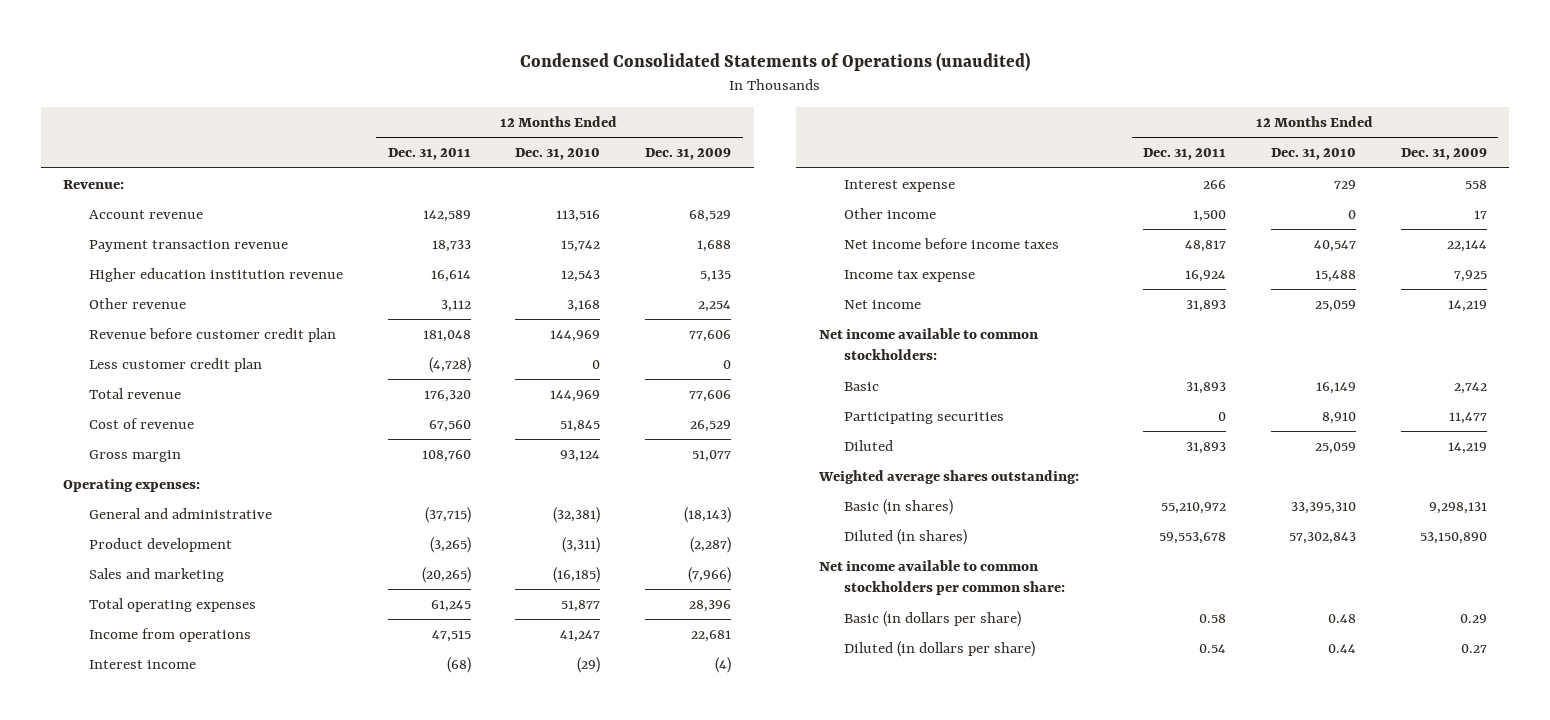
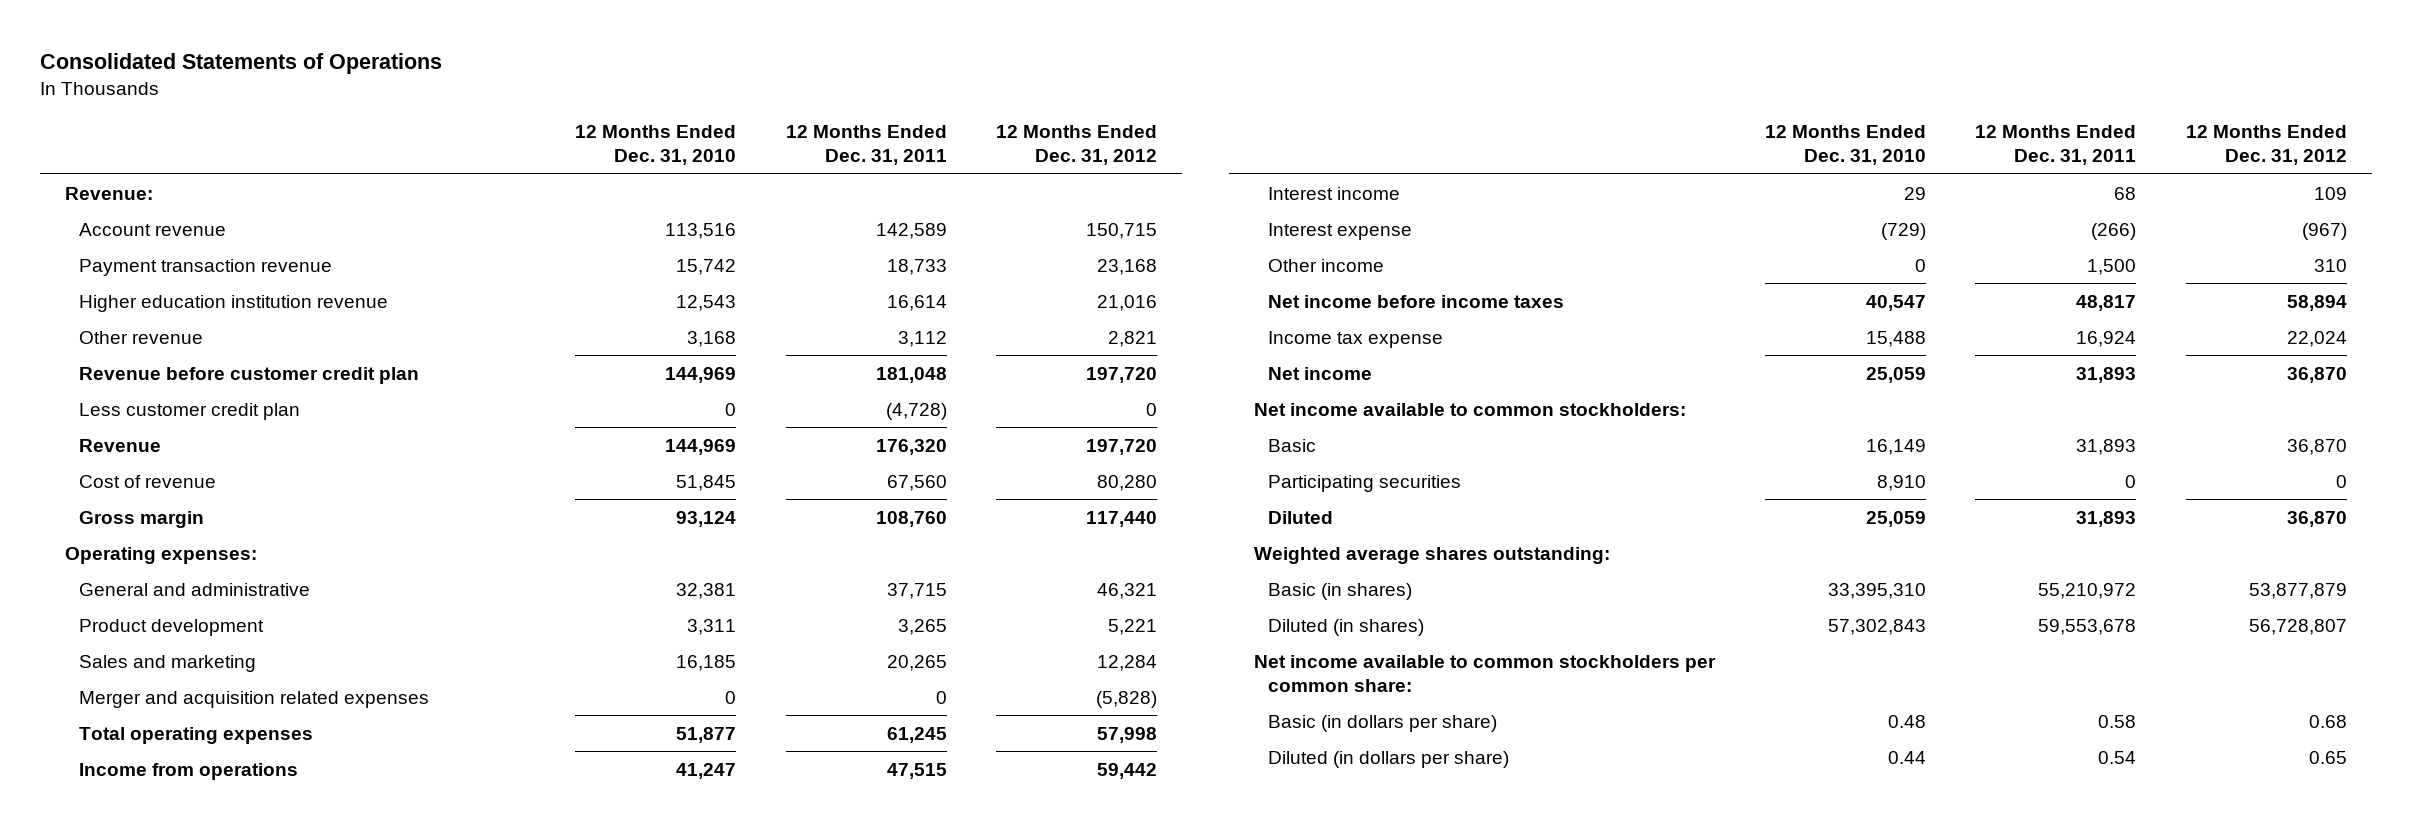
- Condensed Consolidated Statements of Operations (unaudited)
+ Consolidated Statements of Operations
- | 12 Months Ended Dec. 31, 2011 | 12 Months Ended Dec. 31, 2010 | 12 Months Ended Dec. 31, 2009
+ | 12 Months Ended Dec. 31, 2010 | 12 Months Ended Dec. 31, 2011 | 12 Months Ended Dec. 31, 2012
- Total revenue | 176,320 | 144,969 | 77,606
+ Revenue | 144,969 | 176,320 | 197,720
- General and administrative | (37,715) | (32,381) | (18,143)
- Product development | (3,265) | (3,311) | (2,287)
- Sales and marketing | (20,265) | (16,185) | (7,966)
+ General and administrative | 32,381 | 37,715 | 46,321
+ Product development | 3,311 | 3,265 | 5,221
+ Sales and marketing | 16,185 | 20,265 | 12,284
+ Merger and acquisition related expenses | 0 | 0 | (5,828)
- Interest income | (68) | (29) | (4)
- Interest expense | 266 | 729 | 558
+ Interest income | 29 | 68 | 109
+ Interest expense | (729) | (266) | (967)

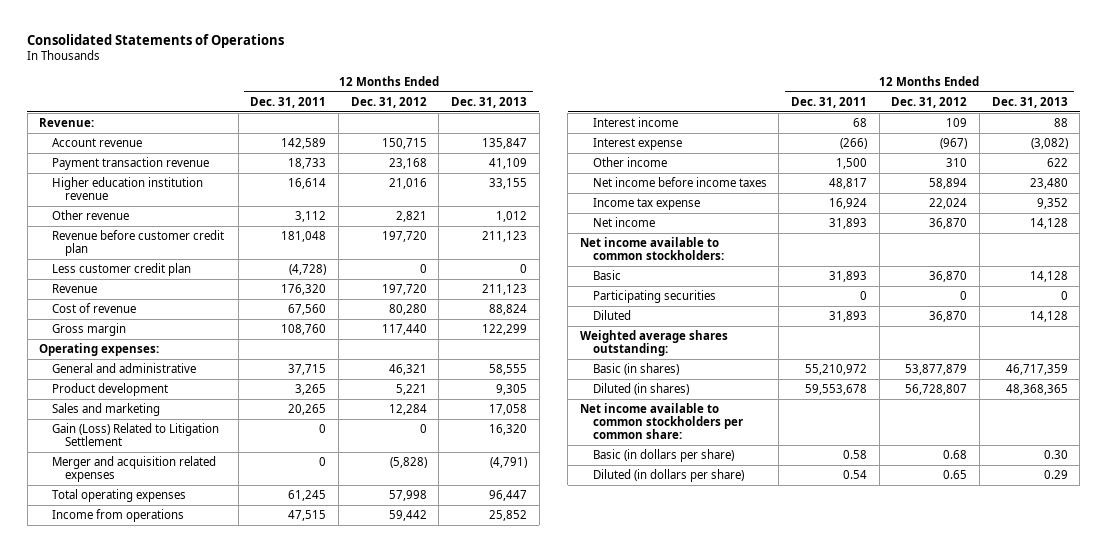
- | 12 Months Ended Dec. 31, 2010 | 12 Months Ended Dec. 31, 2011 | 12 Months Ended Dec. 31, 2012
+ | 12 Months Ended Dec. 31, 2011 | 12 Months Ended Dec. 31, 2012 | 12 Months Ended Dec. 31, 2013
+ Gain (Loss) Related to Litigation Settlement | 0 | 0 | 16,320

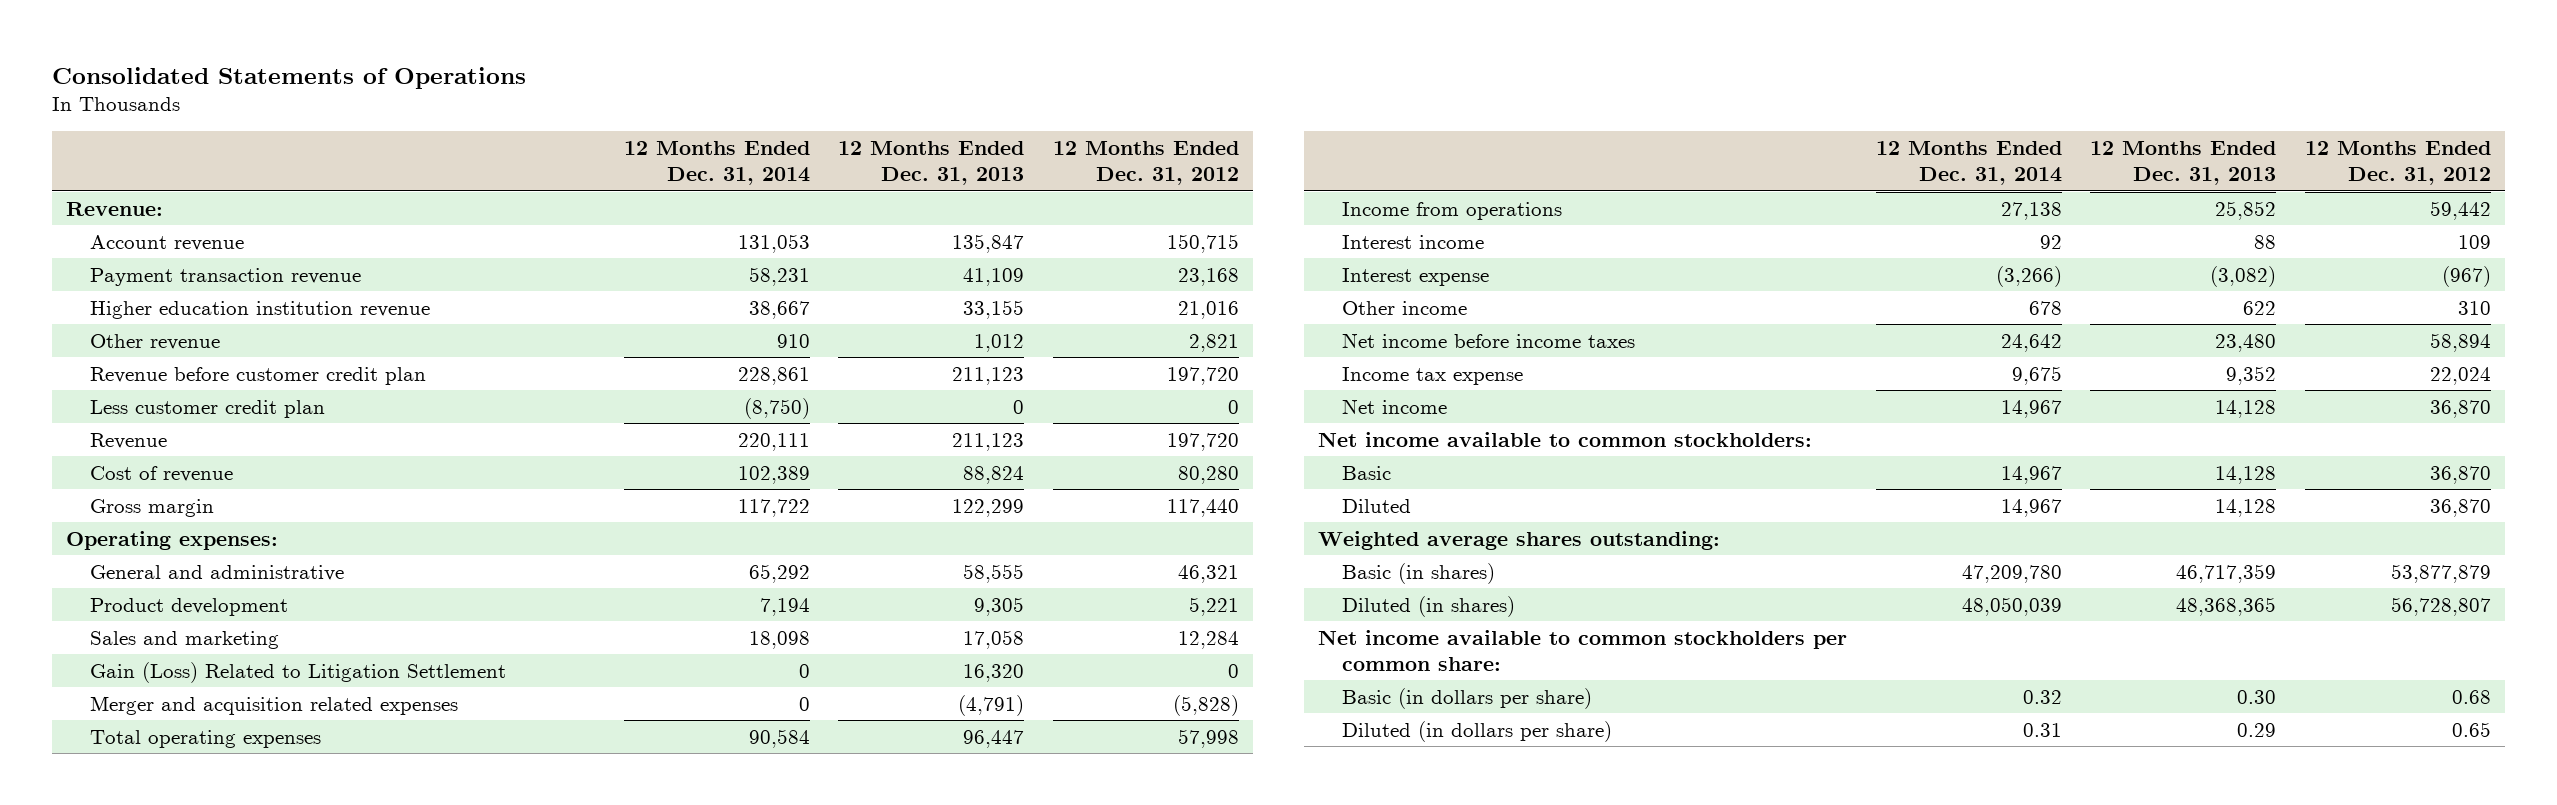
- | 12 Months Ended Dec. 31, 2011 | 12 Months Ended Dec. 31, 2012 | 12 Months Ended Dec. 31, 2013
+ | 12 Months Ended Dec. 31, 2014 | 12 Months Ended Dec. 31, 2013 | 12 Months Ended Dec. 31, 2012
- Participating securities | 0 | 0 | 0

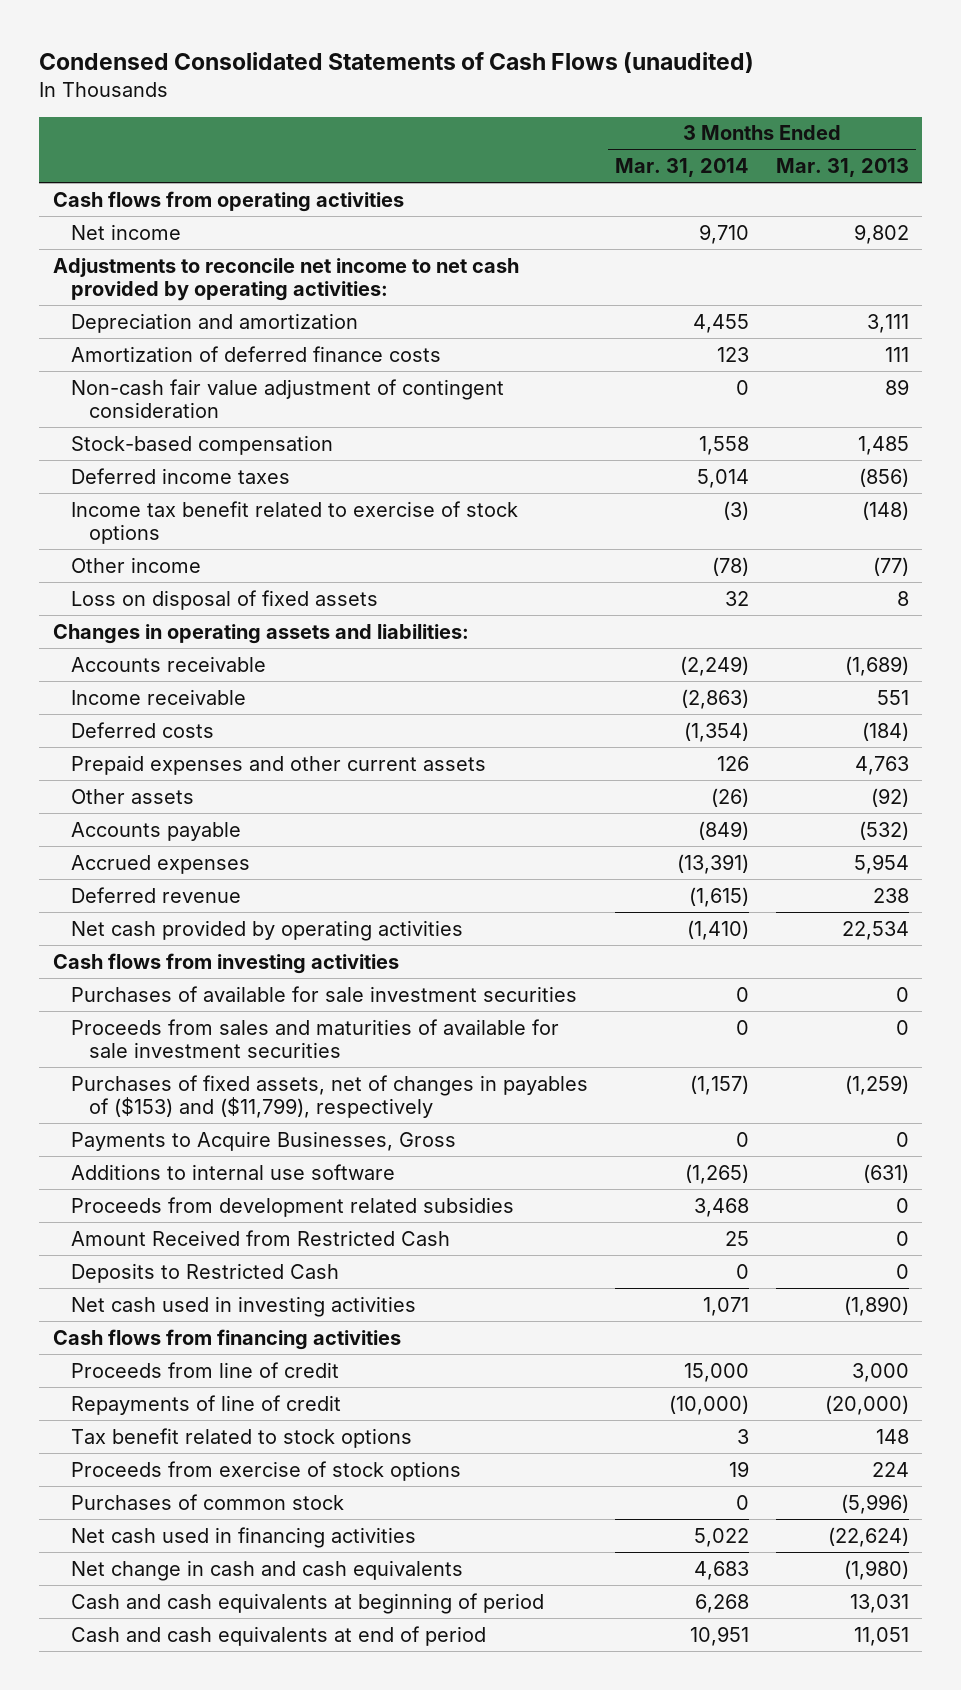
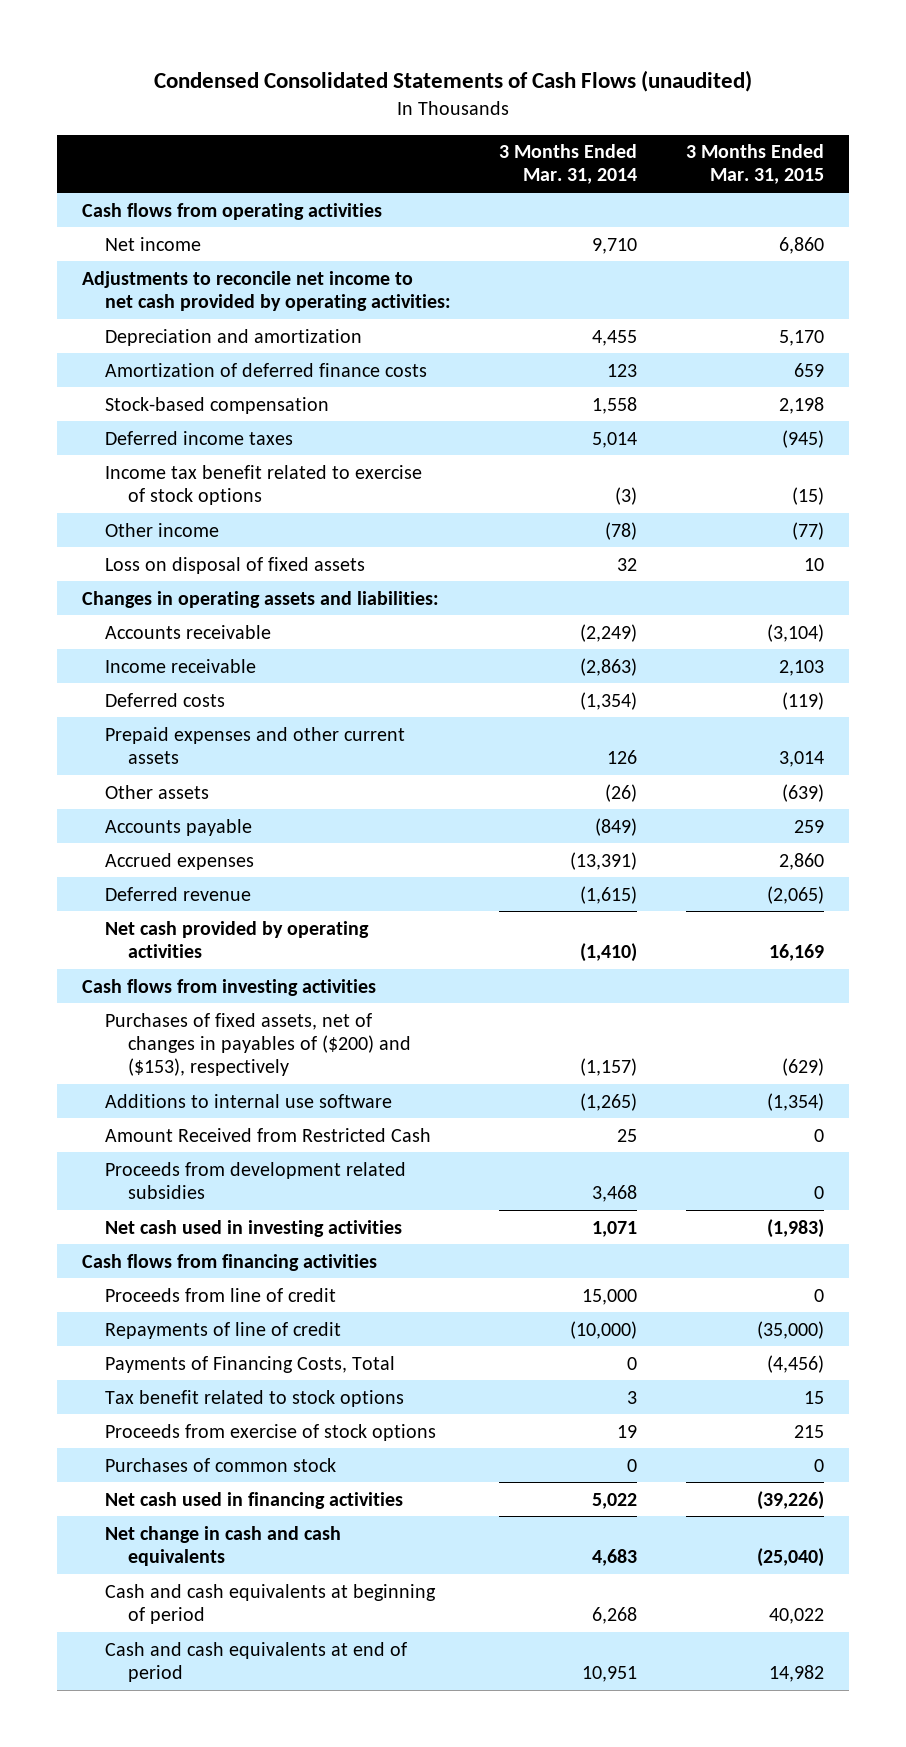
- | 3 Months Ended Mar. 31, 2014 | 3 Months Ended Mar. 31, 2013
+ | 3 Months Ended Mar. 31, 2014 | 3 Months Ended Mar. 31, 2015
- Non-cash fair value adjustment of contingent consideration | 0 | 89
- Purchases of available for sale investment securities | 0 | 0
- Proceeds from sales and maturities of available for sale investment securities | 0 | 0
- Purchases of fixed assets, net of changes in payables of ($153) and ($11,799), respectively | (1,157) | (1,259)
- Payments to Acquire Businesses, Gross | 0 | 0
+ Purchases of fixed assets, net of changes in payables of ($200) and ($153), respectively | (1,157) | (629)
- Deposits to Restricted Cash | 0 | 0
moved down: Proceeds from development related subsidies | 3,468 | 0
+ Payments of Financing Costs, Total | 0 | (4,456)

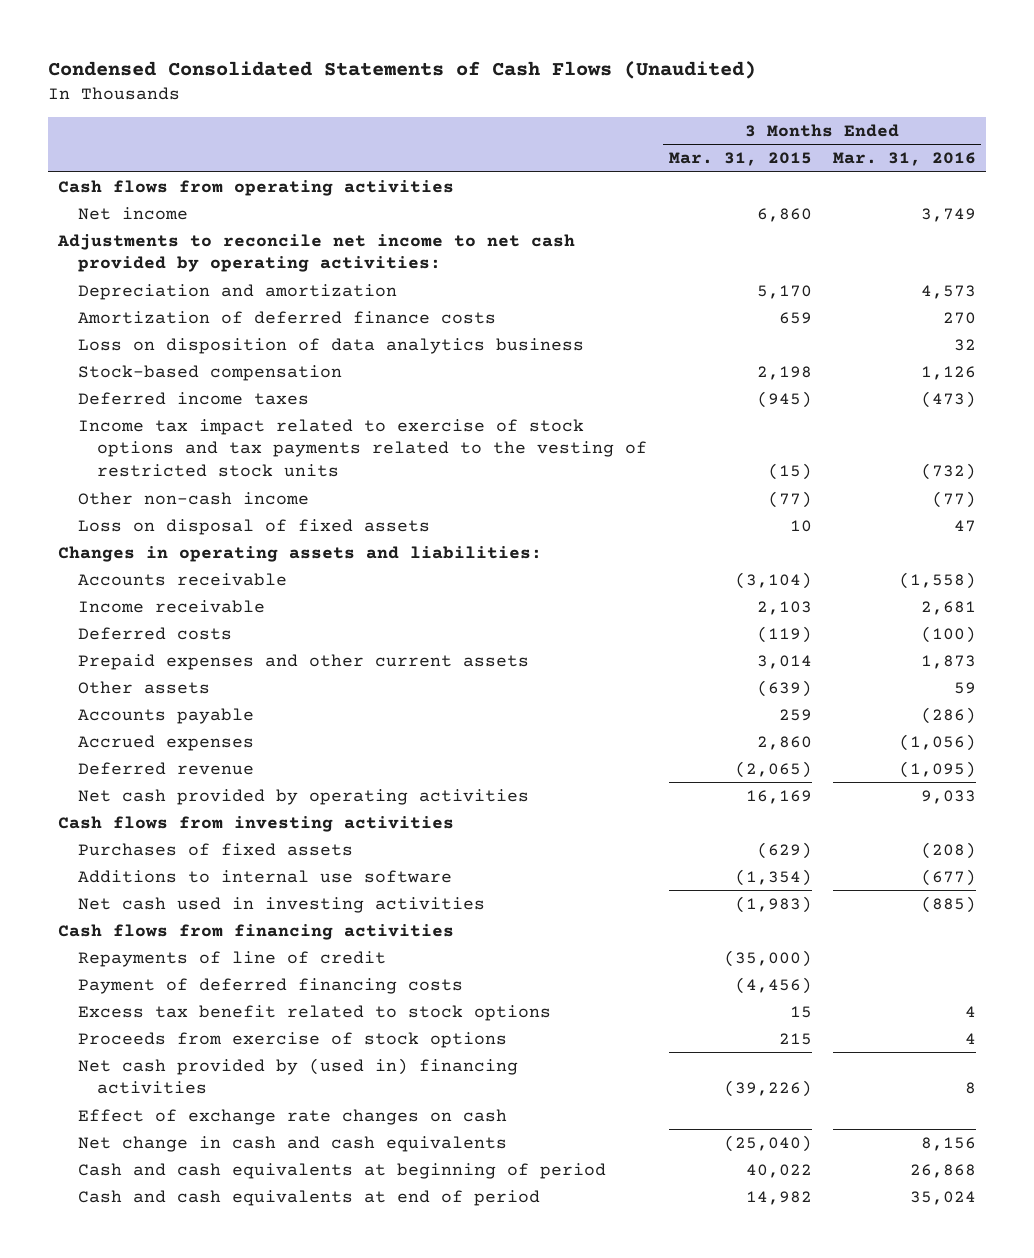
- Condensed Consolidated Statements of Cash Flows (unaudited)
+ Condensed Consolidated Statements of Cash Flows (Unaudited)
- | 3 Months Ended Mar. 31, 2014 | 3 Months Ended Mar. 31, 2015
+ | 3 Months Ended Mar. 31, 2015 | 3 Months Ended Mar. 31, 2016
+ Loss on disposition of data analytics business | | 32
- Income tax benefit related to exercise of stock options | (3) | (15)
- Other income | (78) | (77)
+ Income tax impact related to exercise of stock options and tax payments related to the vesting of restricted stock units | (15) | (732)
+ Other non-cash income | (77) | (77)
- Purchases of fixed assets, net of changes in payables of ($200) and ($153), respectively | (1,157) | (629)
+ Purchases of fixed assets | (629) | (208)
- Amount Received from Restricted Cash | 25 | 0
- Proceeds from development related subsidies | 3,468 | 0
- Proceeds from line of credit | 15,000 | 0
- Payments of Financing Costs, Total | 0 | (4,456)
- Tax benefit related to stock options | 3 | 15
+ Payment of deferred financing costs | (4,456) |
+ Excess tax benefit related to stock options | 15 | 4
- Purchases of common stock | 0 | 0
- Net cash used in financing activities | 5,022 | (39,226)
+ Net cash provided by (used in) financing activities | (39,226) | 8
+ Effect of exchange rate changes on cash

